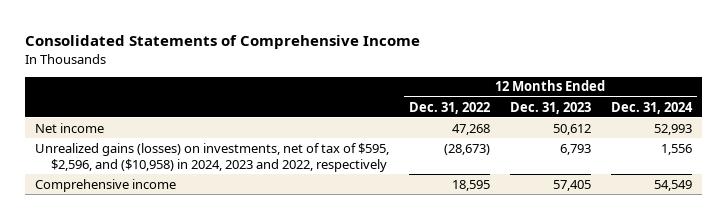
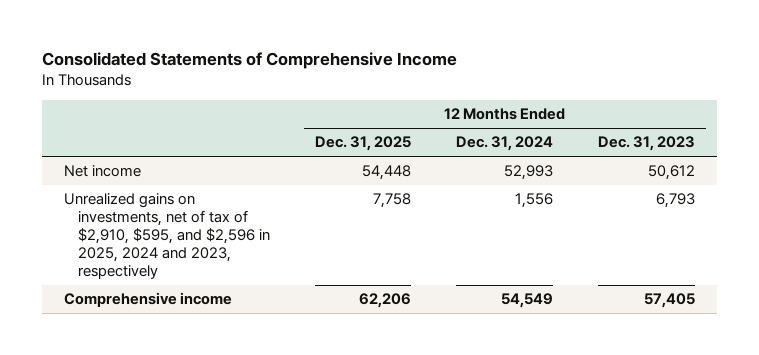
- | 12 Months Ended Dec. 31, 2022 | 12 Months Ended Dec. 31, 2023 | 12 Months Ended Dec. 31, 2024
+ | 12 Months Ended Dec. 31, 2025 | 12 Months Ended Dec. 31, 2024 | 12 Months Ended Dec. 31, 2023
- Unrealized gains (losses) on investments, net of tax of $595, $2,596, and ($10,958) in 2024, 2023 and 2022, respectively | (28,673) | 6,793 | 1,556
+ Unrealized gains on investments, net of tax of $2,910, $595, and $2,596 in 2025, 2024 and 2023, respectively | 7,758 | 1,556 | 6,793

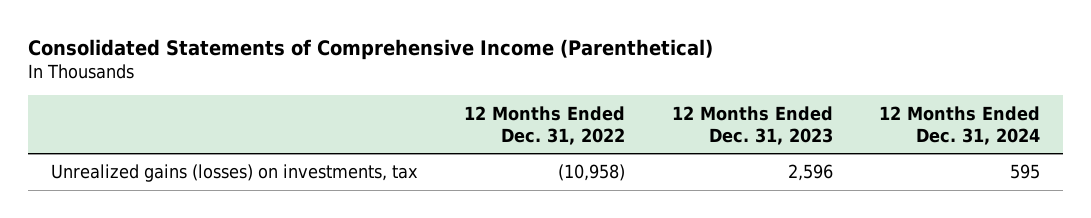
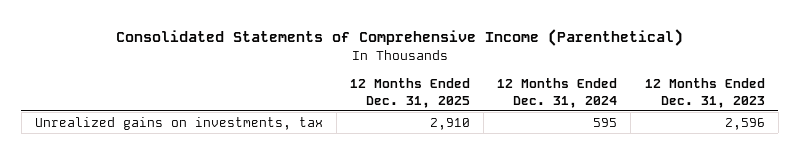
- | 12 Months Ended Dec. 31, 2022 | 12 Months Ended Dec. 31, 2023 | 12 Months Ended Dec. 31, 2024
+ | 12 Months Ended Dec. 31, 2025 | 12 Months Ended Dec. 31, 2024 | 12 Months Ended Dec. 31, 2023
- Unrealized gains (losses) on investments, tax | (10,958) | 2,596 | 595
+ Unrealized gains on investments, tax | 2,910 | 595 | 2,596

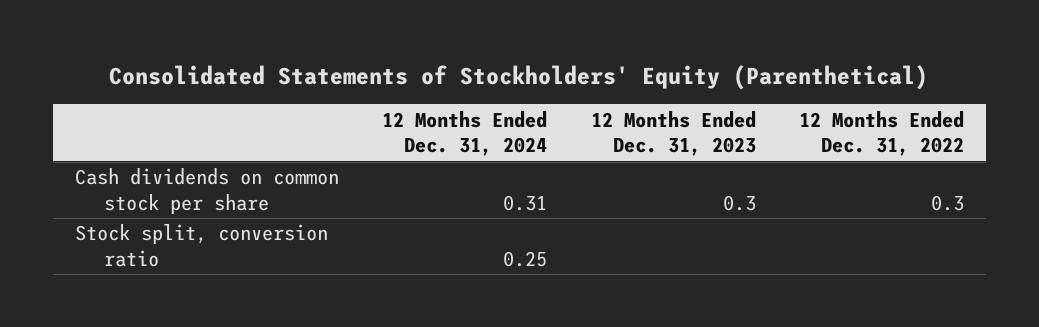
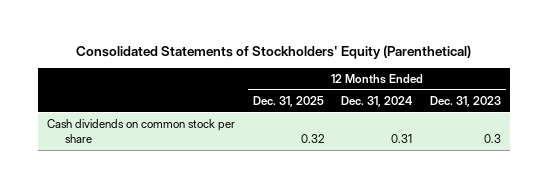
- | 12 Months Ended Dec. 31, 2024 | 12 Months Ended Dec. 31, 2023 | 12 Months Ended Dec. 31, 2022
+ | 12 Months Ended Dec. 31, 2025 | 12 Months Ended Dec. 31, 2024 | 12 Months Ended Dec. 31, 2023
- Stock split, conversion ratio | 0.25 | |

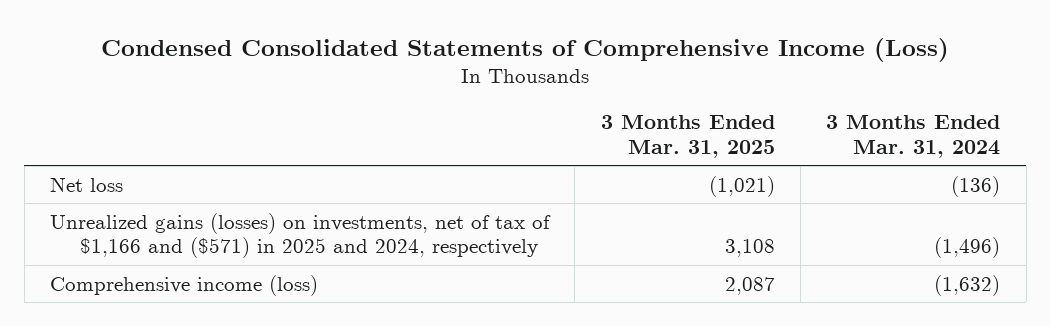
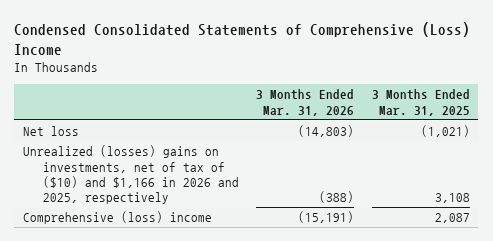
- Condensed Consolidated Statements of Comprehensive Income (Loss)
+ Condensed Consolidated Statements of Comprehensive (Loss) Income
- | 3 Months Ended Mar. 31, 2025 | 3 Months Ended Mar. 31, 2024
+ | 3 Months Ended Mar. 31, 2026 | 3 Months Ended Mar. 31, 2025
- Unrealized gains (losses) on investments, net of tax of $1,166 and ($571) in 2025 and 2024, respectively | 3,108 | (1,496)
- Comprehensive income (loss) | 2,087 | (1,632)
+ Unrealized (losses) gains on investments, net of tax of ($10) and $1,166 in 2026 and 2025, respectively | (388) | 3,108
+ Comprehensive (loss) income | (15,191) | 2,087

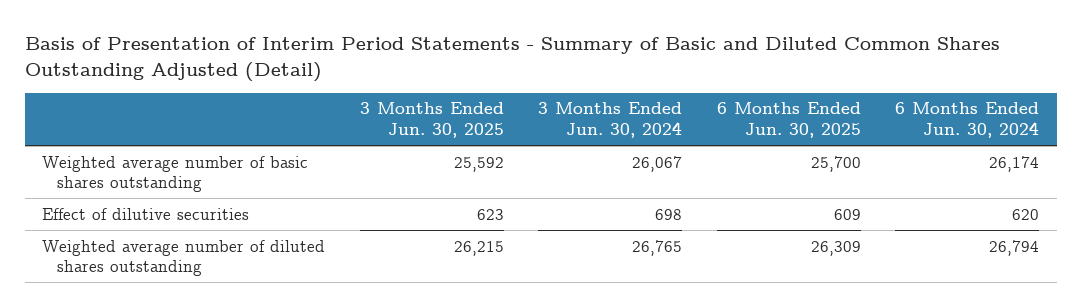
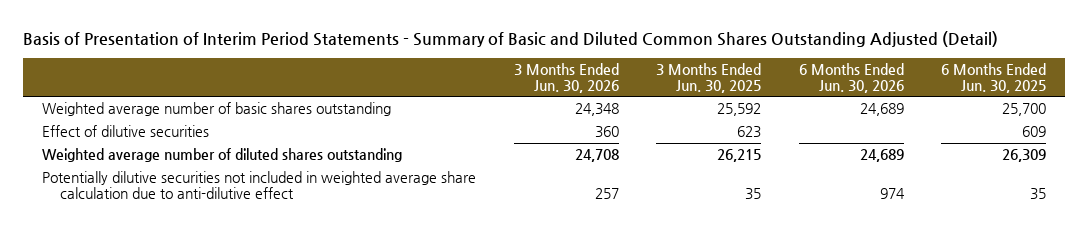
- | 3 Months Ended Jun. 30, 2025 | 3 Months Ended Jun. 30, 2024 | 6 Months Ended Jun. 30, 2025 | 6 Months Ended Jun. 30, 2024
+ | 3 Months Ended Jun. 30, 2026 | 3 Months Ended Jun. 30, 2025 | 6 Months Ended Jun. 30, 2026 | 6 Months Ended Jun. 30, 2025
+ Potentially dilutive securities not included in weighted average share calculation due to anti-dilutive effect | 257 | 35 | 974 | 35

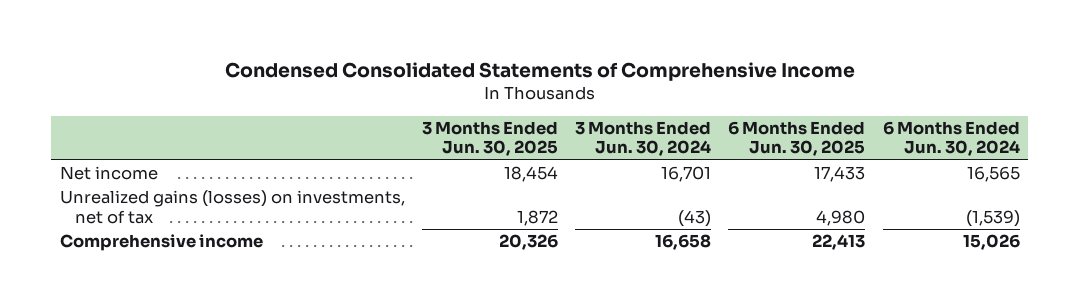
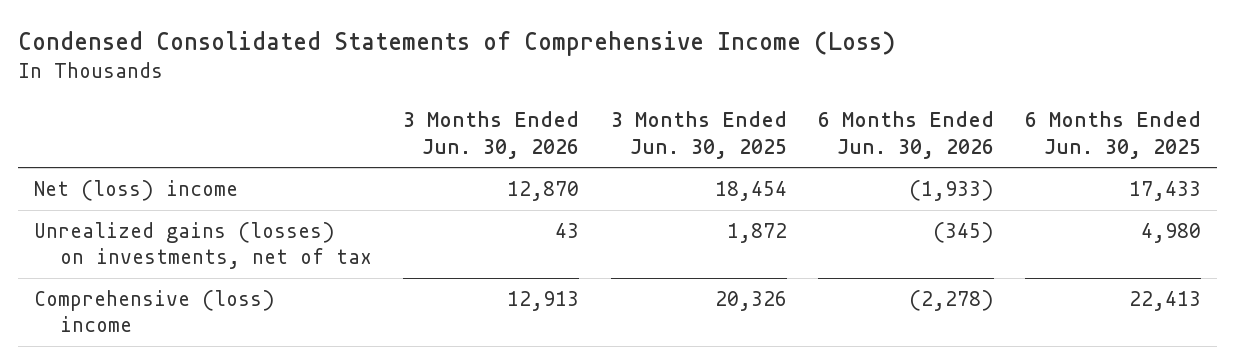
- Condensed Consolidated Statements of Comprehensive Income
+ Condensed Consolidated Statements of Comprehensive Income (Loss)
- | 3 Months Ended Jun. 30, 2025 | 3 Months Ended Jun. 30, 2024 | 6 Months Ended Jun. 30, 2025 | 6 Months Ended Jun. 30, 2024
+ | 3 Months Ended Jun. 30, 2026 | 3 Months Ended Jun. 30, 2025 | 6 Months Ended Jun. 30, 2026 | 6 Months Ended Jun. 30, 2025
- Net income | 18,454 | 16,701 | 17,433 | 16,565
+ Net (loss) income | 12,870 | 18,454 | (1,933) | 17,433
- Comprehensive income | 20,326 | 16,658 | 22,413 | 15,026
+ Comprehensive (loss) income | 12,913 | 20,326 | (2,278) | 22,413

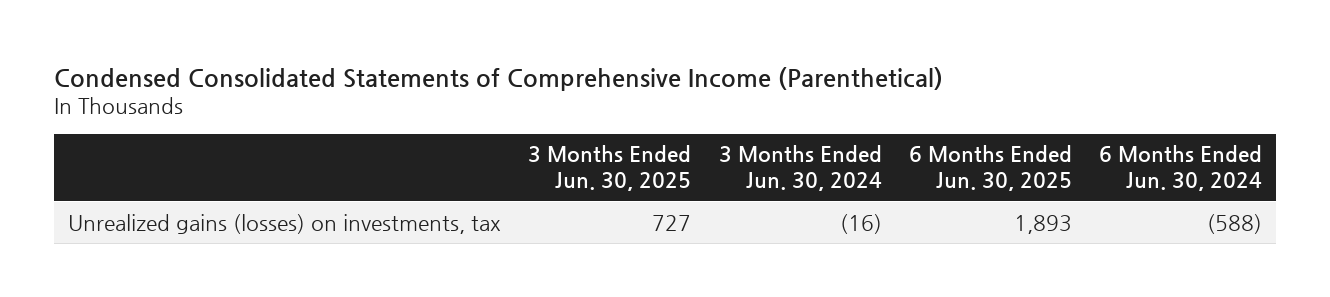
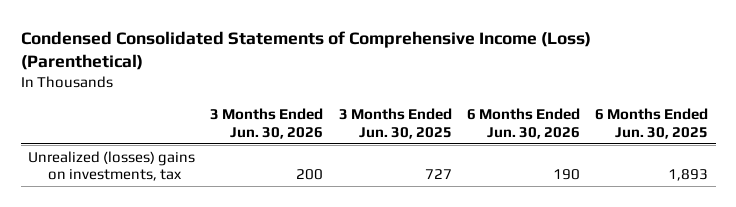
- Condensed Consolidated Statements of Comprehensive Income (Parenthetical)
+ Condensed Consolidated Statements of Comprehensive Income (Loss) (Parenthetical)
- | 3 Months Ended Jun. 30, 2025 | 3 Months Ended Jun. 30, 2024 | 6 Months Ended Jun. 30, 2025 | 6 Months Ended Jun. 30, 2024
+ | 3 Months Ended Jun. 30, 2026 | 3 Months Ended Jun. 30, 2025 | 6 Months Ended Jun. 30, 2026 | 6 Months Ended Jun. 30, 2025
- Unrealized gains (losses) on investments, tax | 727 | (16) | 1,893 | (588)
+ Unrealized (losses) gains on investments, tax | 200 | 727 | 190 | 1,893

